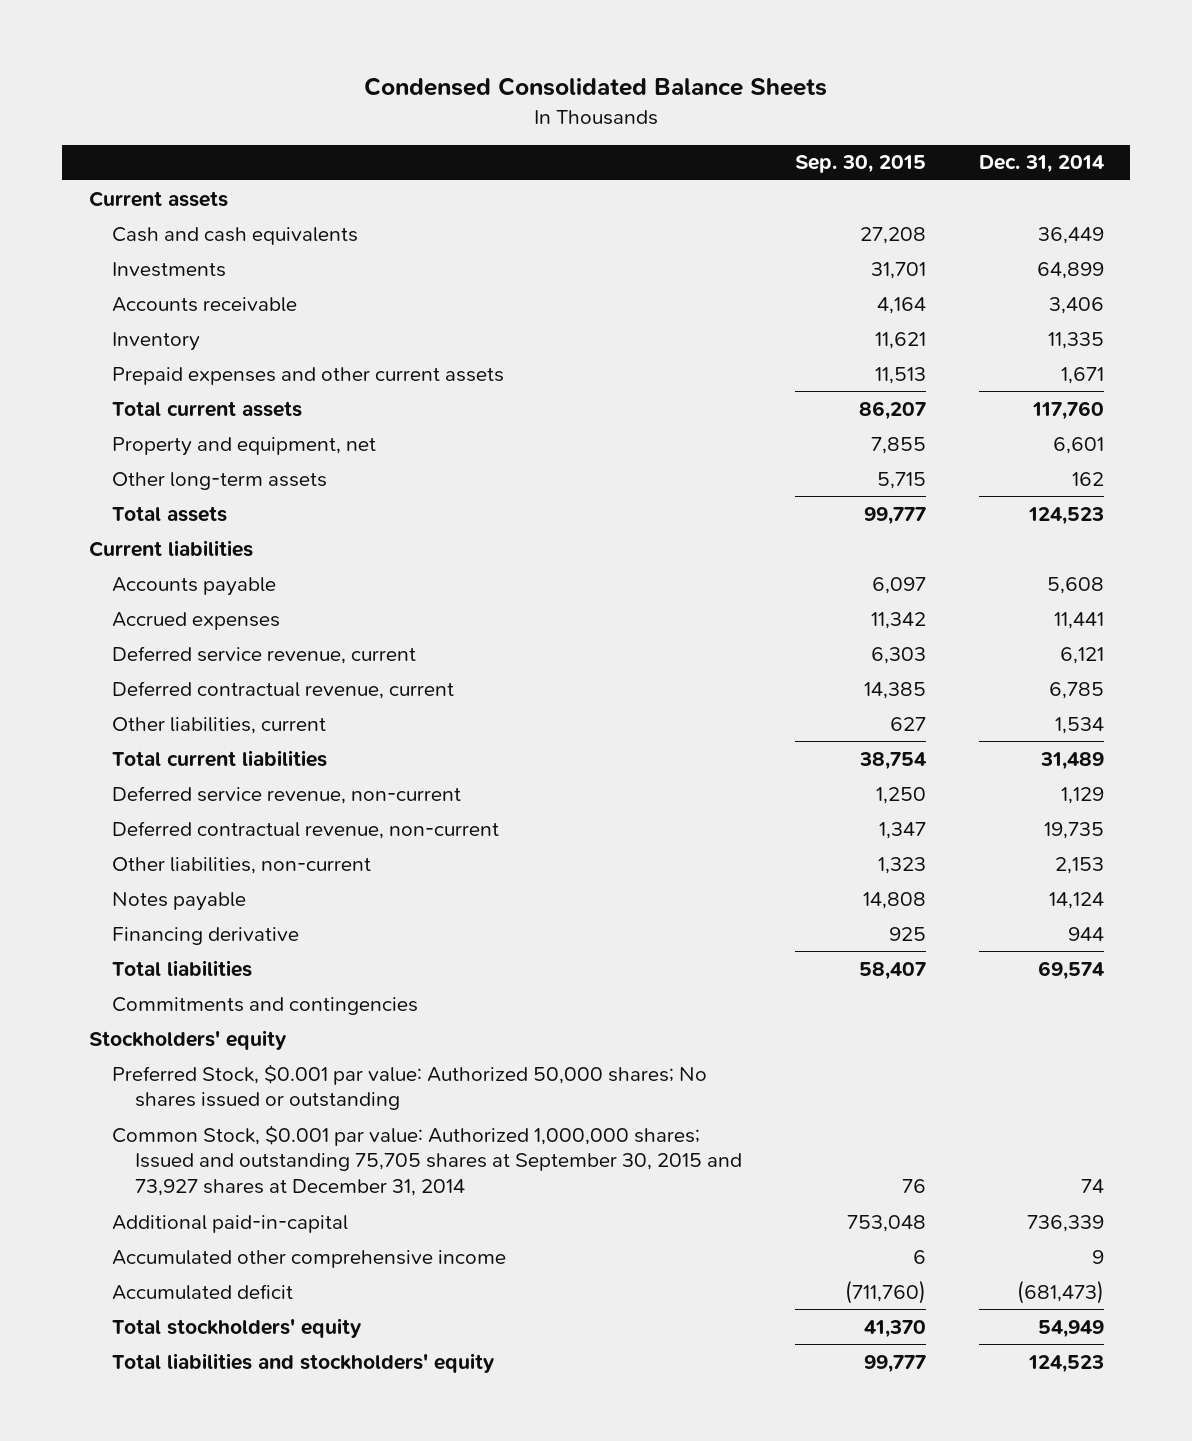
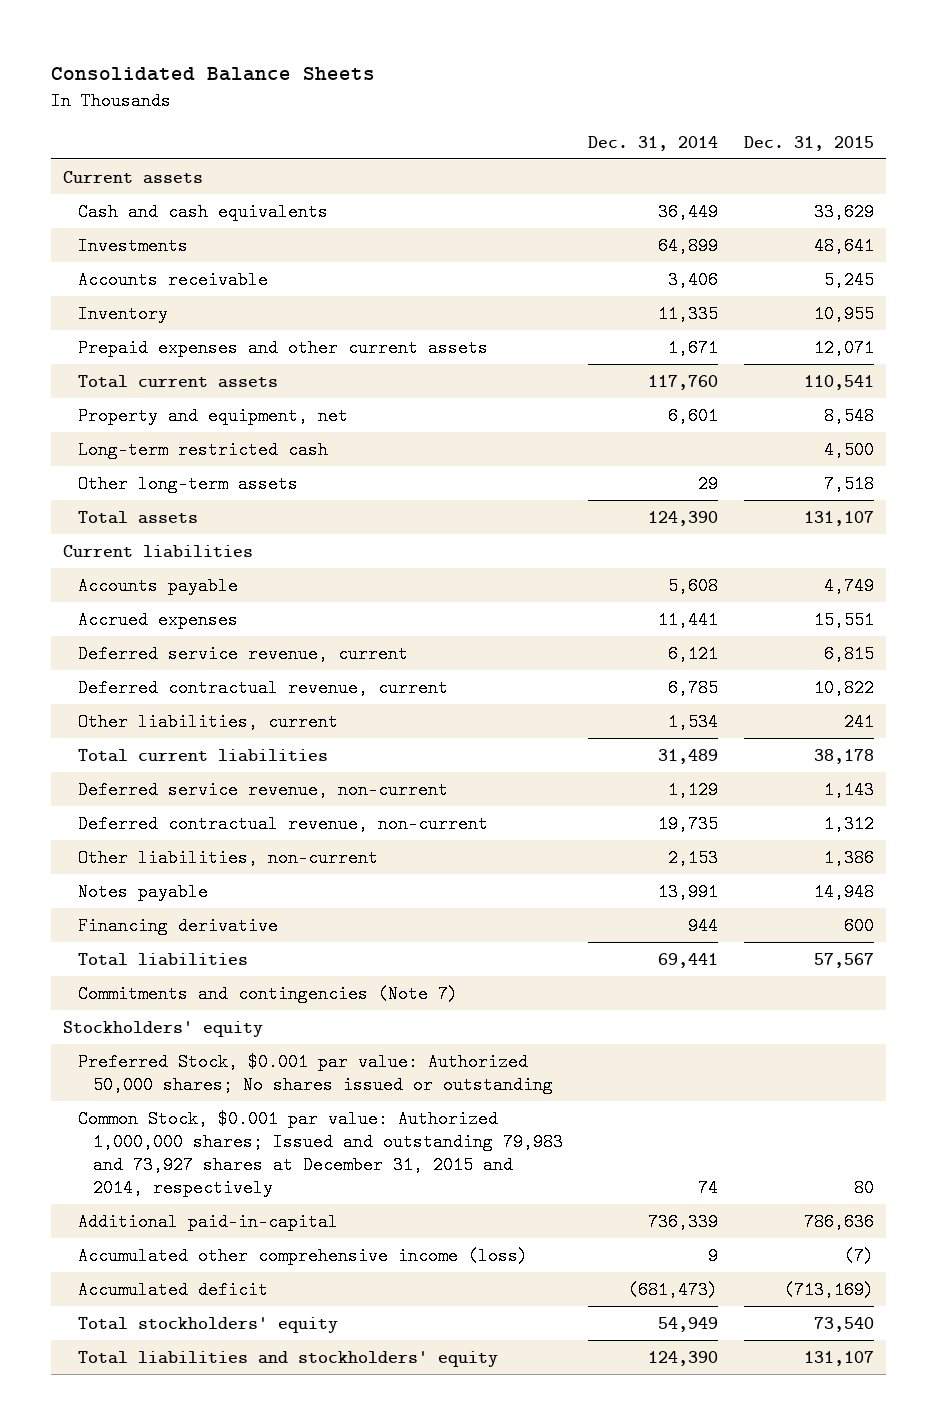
- Condensed Consolidated Balance Sheets
+ Consolidated Balance Sheets
- | Sep. 30, 2015 | Dec. 31, 2014
+ | Dec. 31, 2014 | Dec. 31, 2015
- Other long-term assets | 5,715 | 162
- Total assets | 99,777 | 124,523
+ Long-term restricted cash | | 4,500
+ Other long-term assets | 29 | 7,518
+ Total assets | 124,390 | 131,107
- Notes payable | 14,808 | 14,124
+ Notes payable | 13,991 | 14,948
- Total liabilities | 58,407 | 69,574
- Commitments and contingencies
+ Total liabilities | 69,441 | 57,567
+ Commitments and contingencies (Note 7)
- Common Stock, $0.001 par value: Authorized 1,000,000 shares; Issued and outstanding 75,705 shares at September 30, 2015 and 73,927 shares at December 31, 2014 | 76 | 74
+ Common Stock, $0.001 par value: Authorized 1,000,000 shares; Issued and outstanding 79,983 and 73,927 shares at December 31, 2015 and 2014, respectively | 74 | 80
- Accumulated other comprehensive income | 6 | 9
+ Accumulated other comprehensive income (loss) | 9 | (7)
- Total liabilities and stockholders' equity | 99,777 | 124,523
+ Total liabilities and stockholders' equity | 124,390 | 131,107

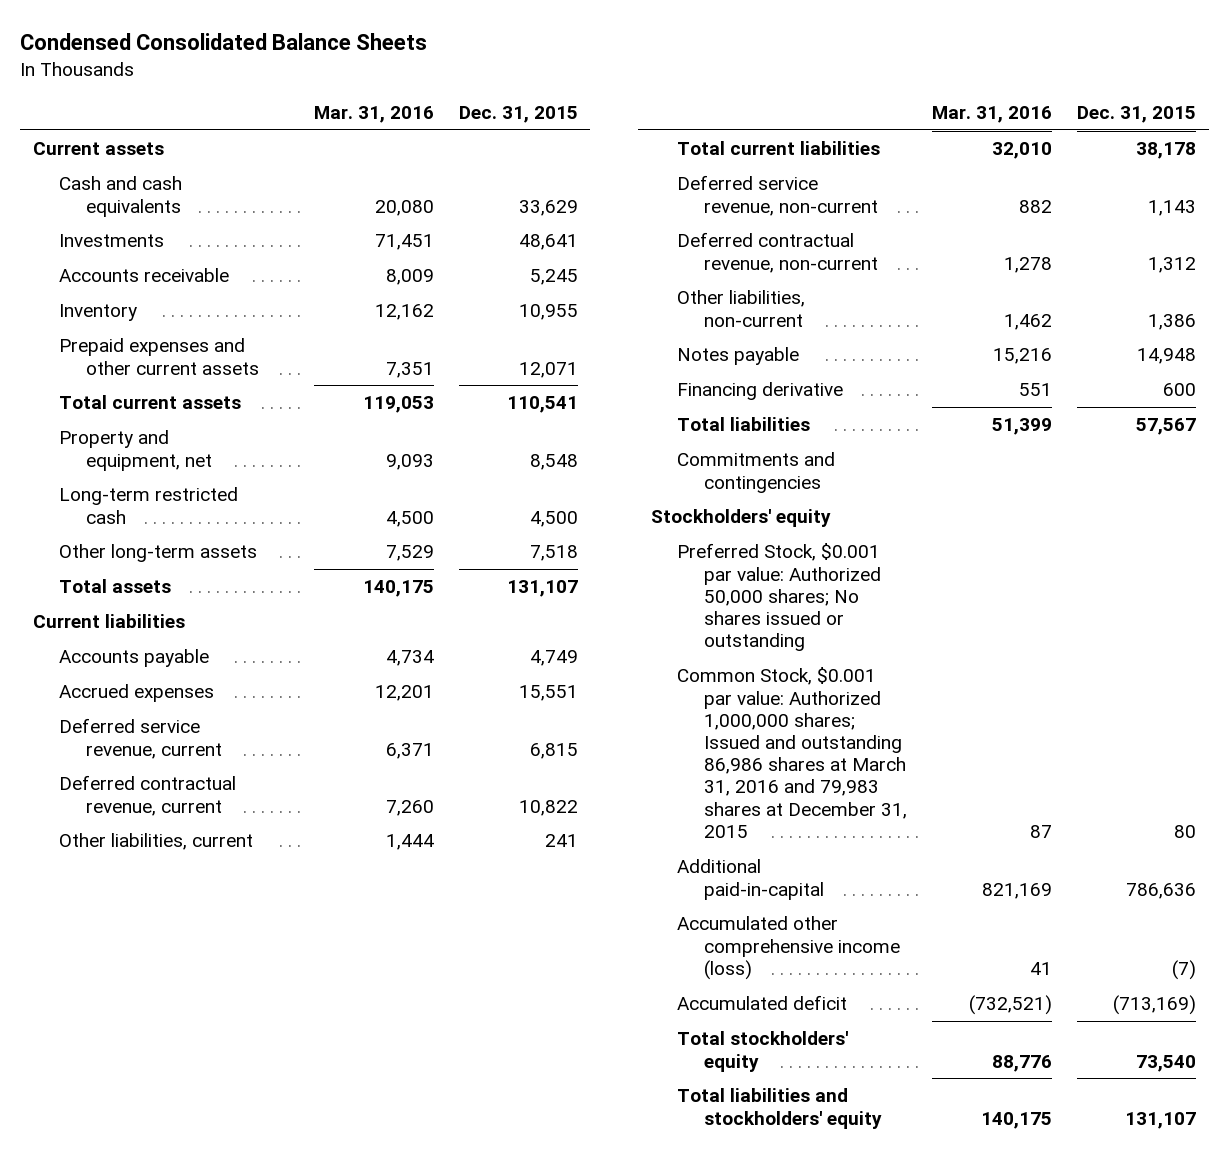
- Consolidated Balance Sheets
+ Condensed Consolidated Balance Sheets
- | Dec. 31, 2014 | Dec. 31, 2015
+ | Mar. 31, 2016 | Dec. 31, 2015
- Commitments and contingencies (Note 7)
+ Commitments and contingencies
- Common Stock, $0.001 par value: Authorized 1,000,000 shares; Issued and outstanding 79,983 and 73,927 shares at December 31, 2015 and 2014, respectively | 74 | 80
+ Common Stock, $0.001 par value: Authorized 1,000,000 shares; Issued and outstanding 86,986 shares at March 31, 2016 and 79,983 shares at December 31, 2015 | 87 | 80

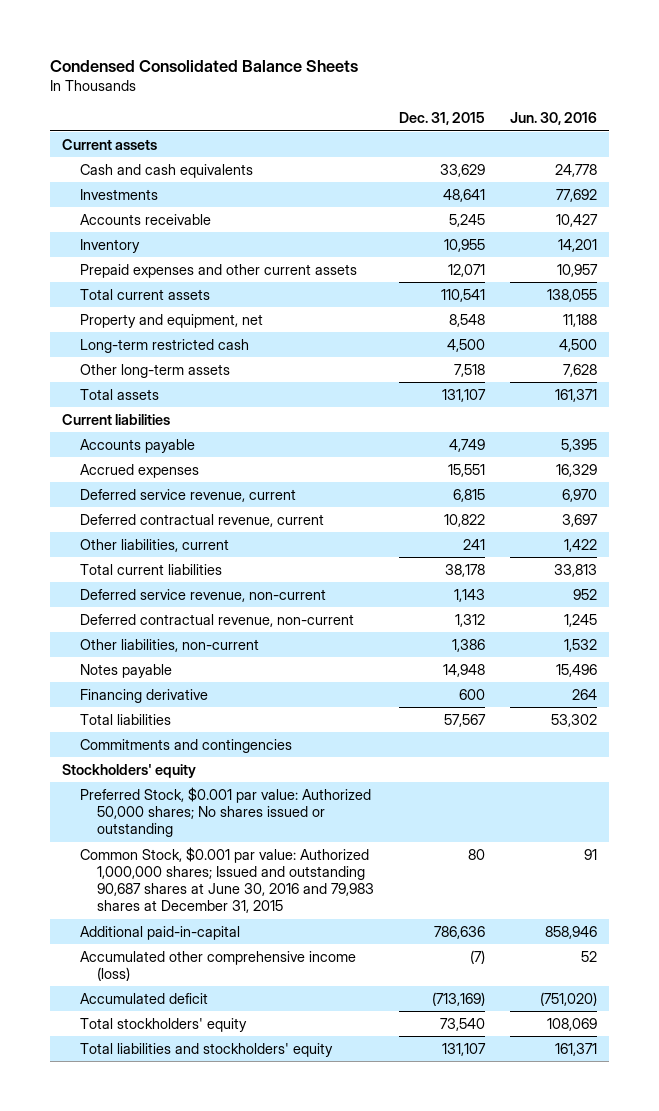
- | Mar. 31, 2016 | Dec. 31, 2015
+ | Dec. 31, 2015 | Jun. 30, 2016
- Common Stock, $0.001 par value: Authorized 1,000,000 shares; Issued and outstanding 86,986 shares at March 31, 2016 and 79,983 shares at December 31, 2015 | 87 | 80
+ Common Stock, $0.001 par value: Authorized 1,000,000 shares; Issued and outstanding 90,687 shares at June 30, 2016 and 79,983 shares at December 31, 2015 | 80 | 91

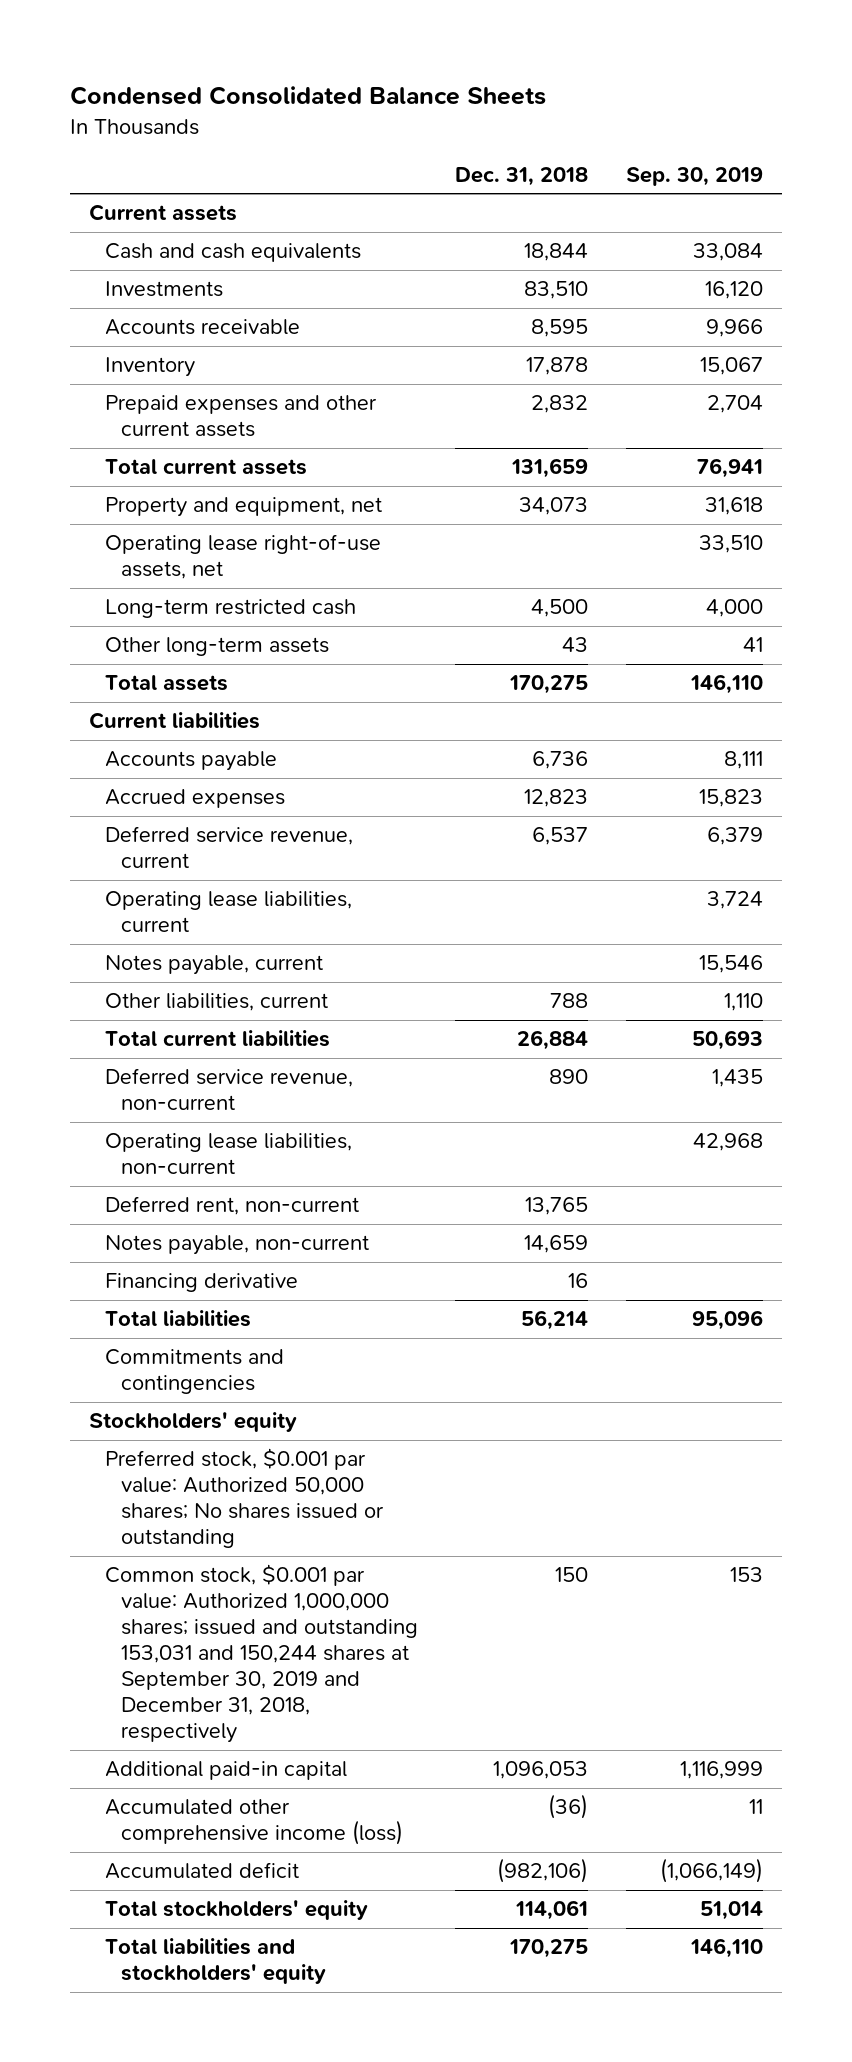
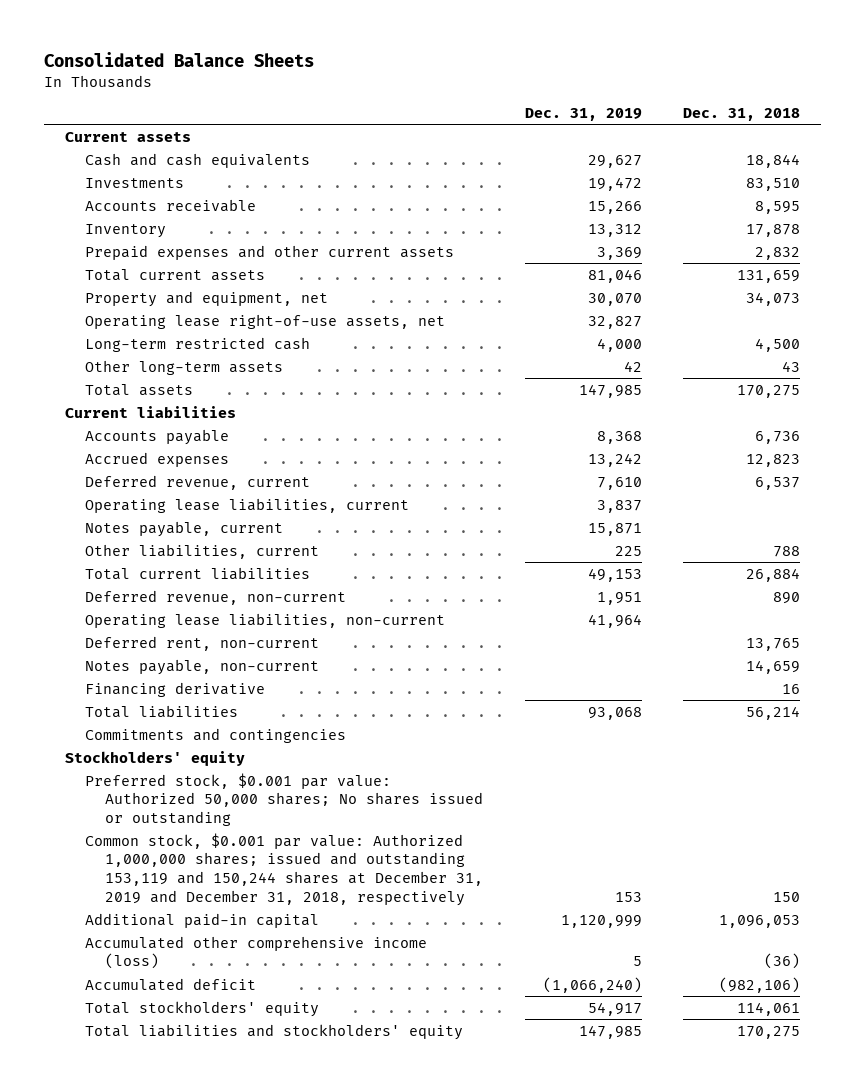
- Condensed Consolidated Balance Sheets
+ Consolidated Balance Sheets
- | Dec. 31, 2018 | Sep. 30, 2019
+ | Dec. 31, 2019 | Dec. 31, 2018
- Deferred service revenue, current | 6,537 | 6,379
+ Deferred revenue, current | 7,610 | 6,537
- Deferred service revenue, non-current | 890 | 1,435
+ Deferred revenue, non-current | 1,951 | 890
- Common stock, $0.001 par value: Authorized 1,000,000 shares; issued and outstanding 153,031 and 150,244 shares at September 30, 2019 and December 31, 2018, respectively | 150 | 153
+ Common stock, $0.001 par value: Authorized 1,000,000 shares; issued and outstanding 153,119 and 150,244 shares at December 31, 2019 and December 31, 2018, respectively | 153 | 150

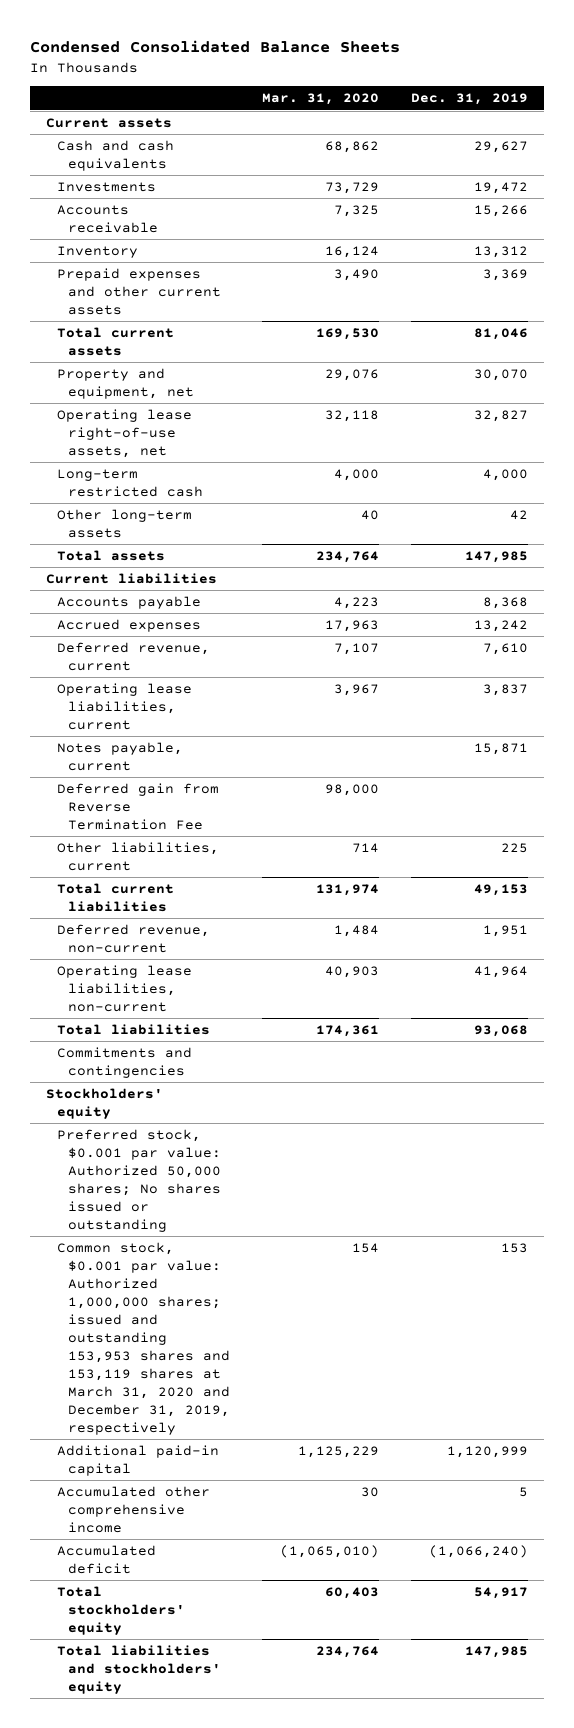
- Consolidated Balance Sheets
+ Condensed Consolidated Balance Sheets
- | Dec. 31, 2019 | Dec. 31, 2018
+ | Mar. 31, 2020 | Dec. 31, 2019
+ Deferred gain from Reverse Termination Fee | 98,000 |
- Deferred rent, non-current | | 13,765
- Notes payable, non-current | | 14,659
- Financing derivative | | 16
- Common stock, $0.001 par value: Authorized 1,000,000 shares; issued and outstanding 153,119 and 150,244 shares at December 31, 2019 and December 31, 2018, respectively | 153 | 150
+ Common stock, $0.001 par value: Authorized 1,000,000 shares; issued and outstanding 153,953 shares and 153,119 shares at March 31, 2020 and December 31, 2019, respectively | 154 | 153
- Accumulated other comprehensive income (loss) | 5 | (36)
+ Accumulated other comprehensive income | 30 | 5

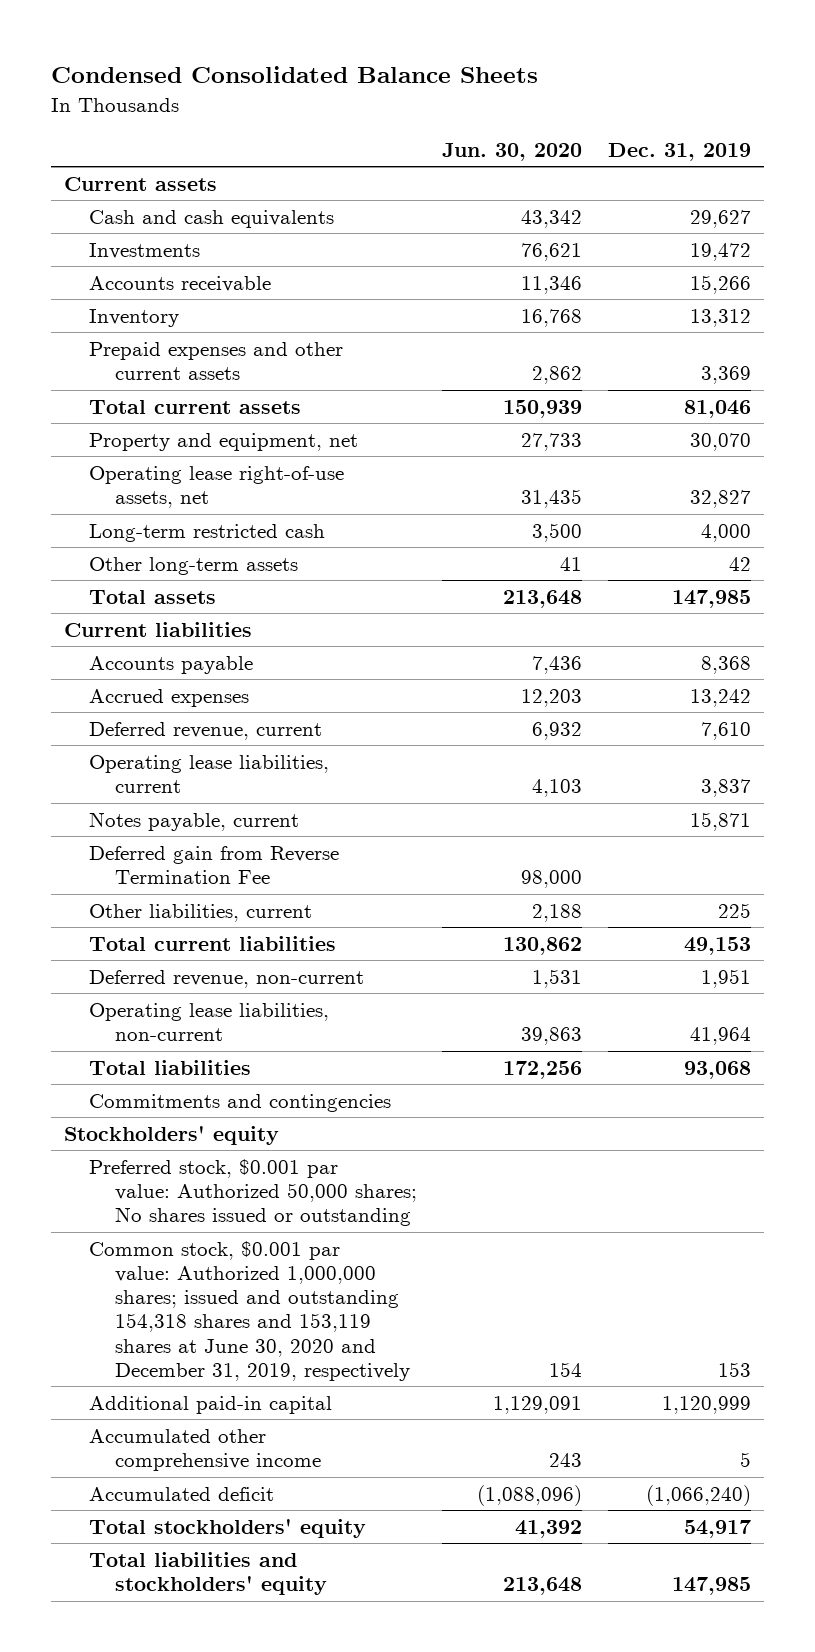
- | Mar. 31, 2020 | Dec. 31, 2019
+ | Jun. 30, 2020 | Dec. 31, 2019
- Common stock, $0.001 par value: Authorized 1,000,000 shares; issued and outstanding 153,953 shares and 153,119 shares at March 31, 2020 and December 31, 2019, respectively | 154 | 153
+ Common stock, $0.001 par value: Authorized 1,000,000 shares; issued and outstanding 154,318 shares and 153,119 shares at June 30, 2020 and December 31, 2019, respectively | 154 | 153

